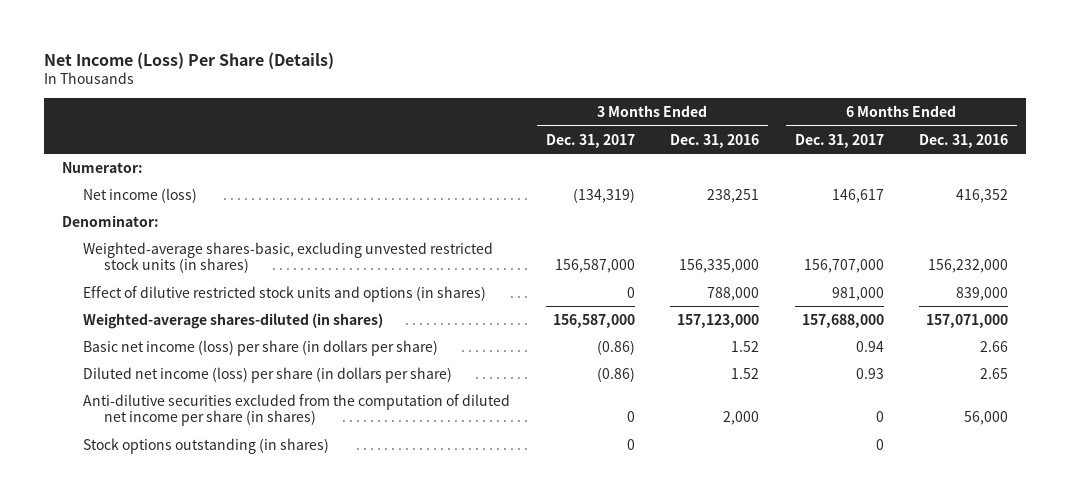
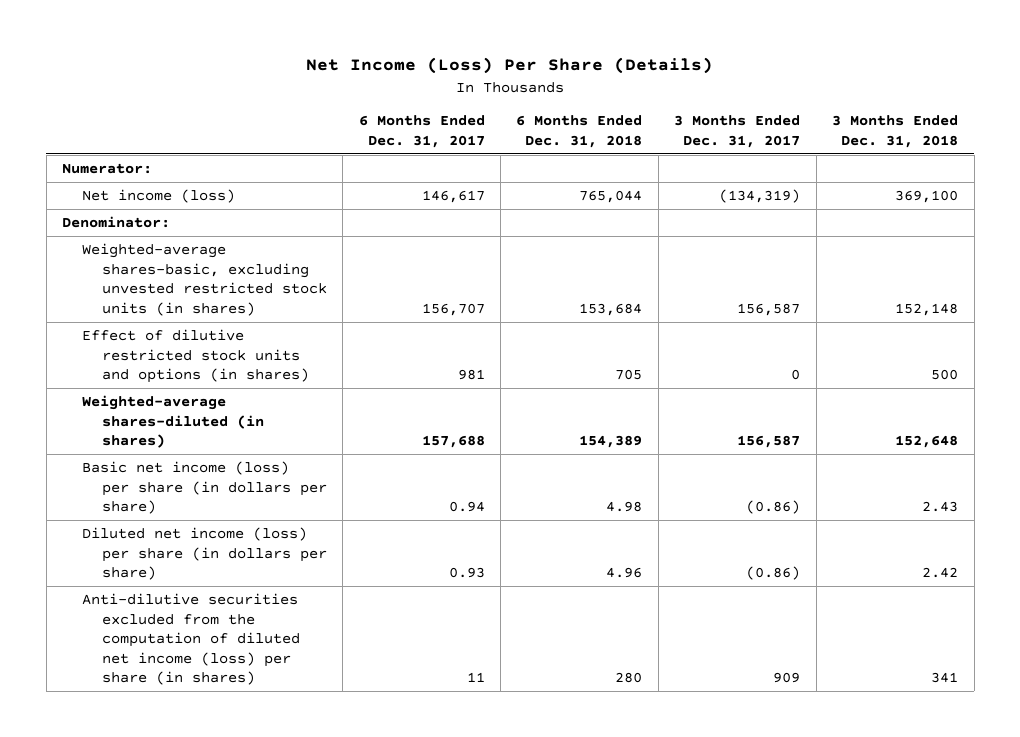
- | 3 Months Ended Dec. 31, 2017 | 3 Months Ended Dec. 31, 2016 | 6 Months Ended Dec. 31, 2017 | 6 Months Ended Dec. 31, 2016
+ | 6 Months Ended Dec. 31, 2017 | 6 Months Ended Dec. 31, 2018 | 3 Months Ended Dec. 31, 2017 | 3 Months Ended Dec. 31, 2018
- Weighted-average shares-basic, excluding unvested restricted stock units (in shares) | 156,587,000 | 156,335,000 | 156,707,000 | 156,232,000
- Effect of dilutive restricted stock units and options (in shares) | 0 | 788,000 | 981,000 | 839,000
- Weighted-average shares-diluted (in shares) | 156,587,000 | 157,123,000 | 157,688,000 | 157,071,000
+ Weighted-average shares-basic, excluding unvested restricted stock units (in shares) | 156,707 | 153,684 | 156,587 | 152,148
+ Effect of dilutive restricted stock units and options (in shares) | 981 | 705 | 0 | 500
+ Weighted-average shares-diluted (in shares) | 157,688 | 154,389 | 156,587 | 152,648
- Anti-dilutive securities excluded from the computation of diluted net income per share (in shares) | 0 | 2,000 | 0 | 56,000
- Stock options outstanding (in shares) | 0 | | 0 |
+ Anti-dilutive securities excluded from the computation of diluted net income (loss) per share (in shares) | 11 | 280 | 909 | 341

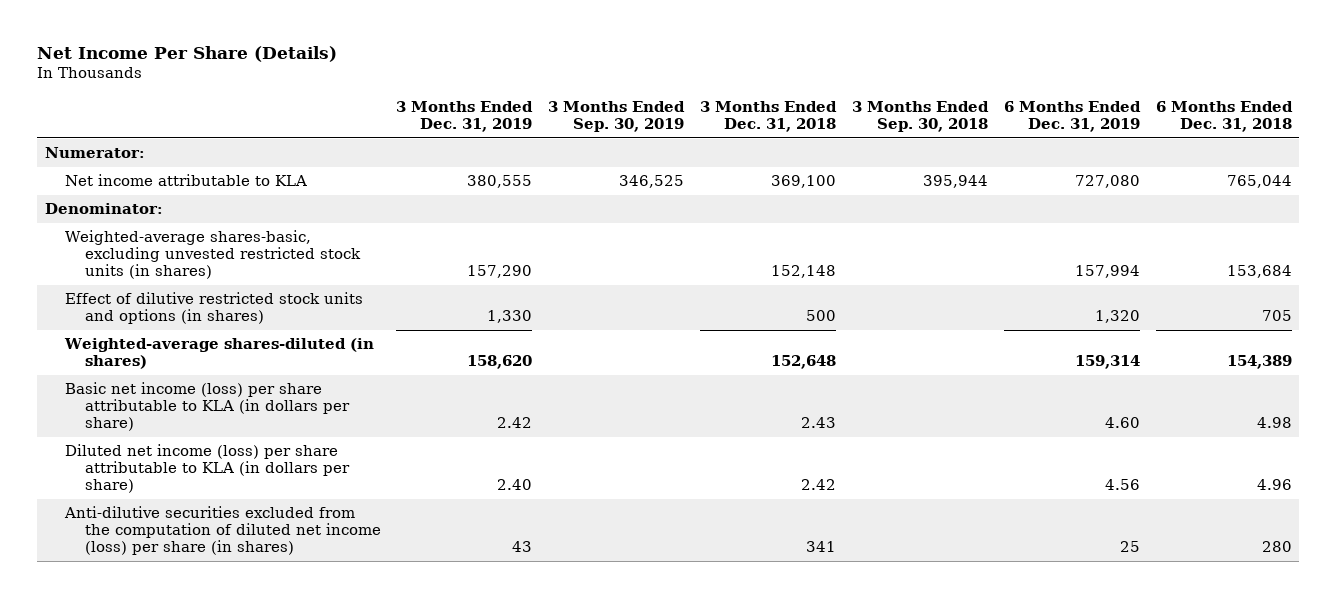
- Net Income (Loss) Per Share (Details)
+ Net Income Per Share (Details)
- | 6 Months Ended Dec. 31, 2017 | 6 Months Ended Dec. 31, 2018 | 3 Months Ended Dec. 31, 2017 | 3 Months Ended Dec. 31, 2018
+ | 3 Months Ended Dec. 31, 2019 | 3 Months Ended Sep. 30, 2019 | 3 Months Ended Dec. 31, 2018 | 3 Months Ended Sep. 30, 2018 | 6 Months Ended Dec. 31, 2019 | 6 Months Ended Dec. 31, 2018
- Net income (loss) | 146,617 | 765,044 | (134,319) | 369,100
+ Net income attributable to KLA | 380,555 | 346,525 | 369,100 | 395,944 | 727,080 | 765,044
- Basic net income (loss) per share (in dollars per share) | 0.94 | 4.98 | (0.86) | 2.43
- Diluted net income (loss) per share (in dollars per share) | 0.93 | 4.96 | (0.86) | 2.42
+ Basic net income (loss) per share attributable to KLA (in dollars per share) | 2.42 | | 2.43 | | 4.60 | 4.98
+ Diluted net income (loss) per share attributable to KLA (in dollars per share) | 2.40 | | 2.42 | | 4.56 | 4.96

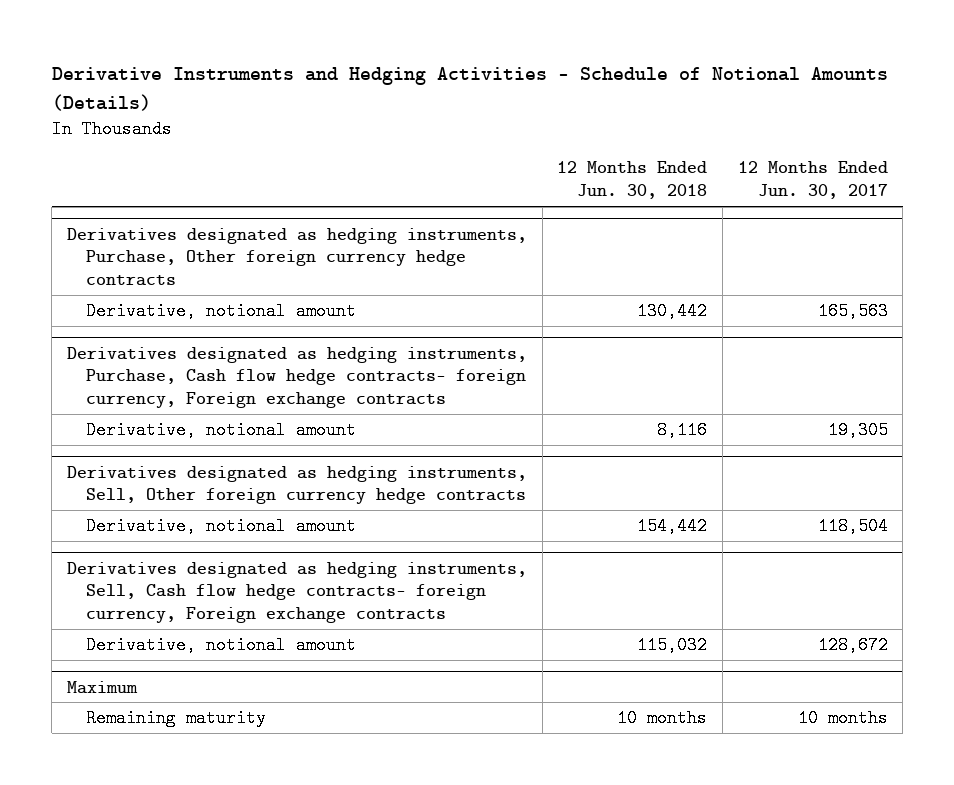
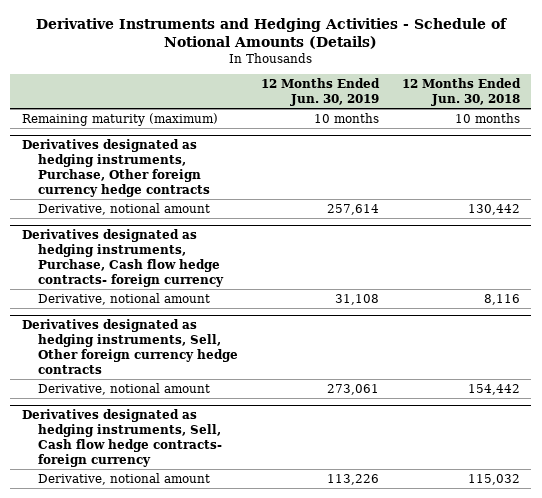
- | 12 Months Ended Jun. 30, 2018 | 12 Months Ended Jun. 30, 2017
+ | 12 Months Ended Jun. 30, 2019 | 12 Months Ended Jun. 30, 2018
+ Remaining maturity (maximum) | 10 months | 10 months
- Derivatives designated as hedging instruments, Purchase, Cash flow hedge contracts- foreign currency, Foreign exchange contracts
+ Derivatives designated as hedging instruments, Purchase, Cash flow hedge contracts- foreign currency
- Derivatives designated as hedging instruments, Sell, Cash flow hedge contracts- foreign currency, Foreign exchange contracts
+ Derivatives designated as hedging instruments, Sell, Cash flow hedge contracts- foreign currency
- Maximum
- Remaining maturity | 10 months | 10 months

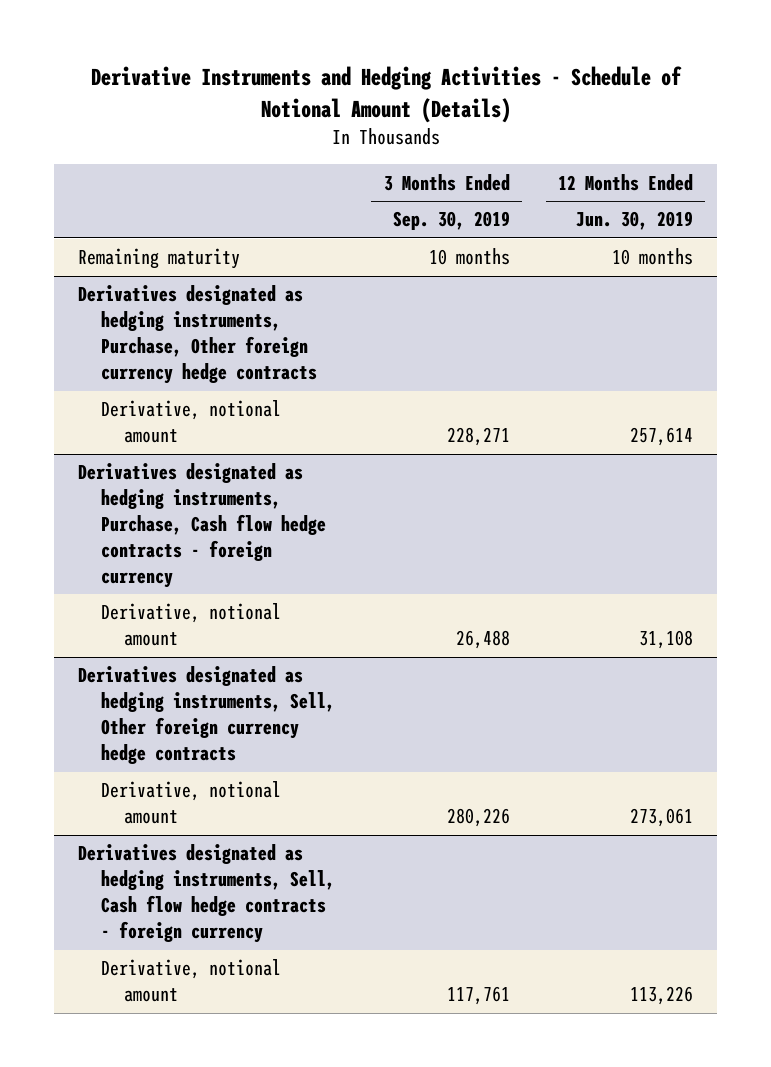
- Derivative Instruments and Hedging Activities - Schedule of Notional Amounts (Details)
+ Derivative Instruments and Hedging Activities - Schedule of Notional Amount (Details)
- | 12 Months Ended Jun. 30, 2019 | 12 Months Ended Jun. 30, 2018
+ | 3 Months Ended Sep. 30, 2019 | 12 Months Ended Jun. 30, 2019
- Remaining maturity (maximum) | 10 months | 10 months
+ Remaining maturity | 10 months | 10 months
- Derivatives designated as hedging instruments, Purchase, Cash flow hedge contracts- foreign currency
+ Derivatives designated as hedging instruments, Purchase, Cash flow hedge contracts - foreign currency
- Derivatives designated as hedging instruments, Sell, Cash flow hedge contracts- foreign currency
+ Derivatives designated as hedging instruments, Sell, Cash flow hedge contracts - foreign currency

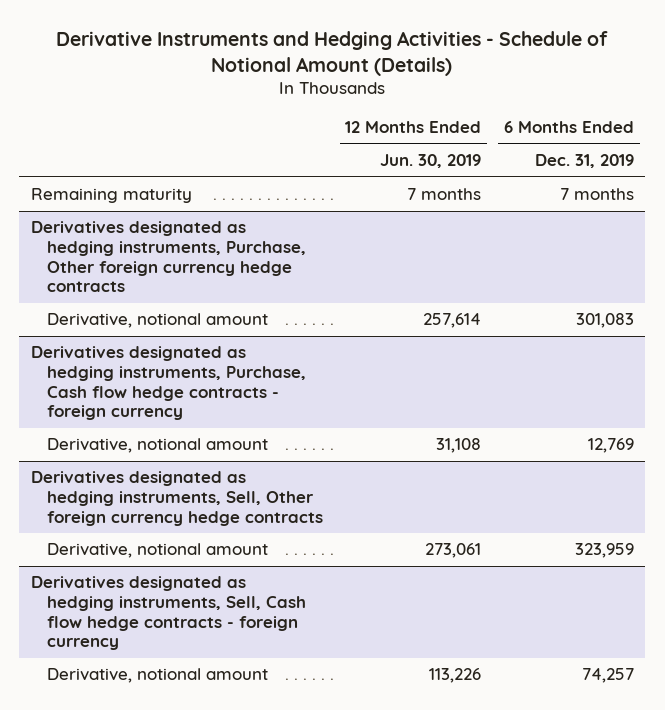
- | 3 Months Ended Sep. 30, 2019 | 12 Months Ended Jun. 30, 2019
+ | 12 Months Ended Jun. 30, 2019 | 6 Months Ended Dec. 31, 2019
- Remaining maturity | 10 months | 10 months
+ Remaining maturity | 7 months | 7 months

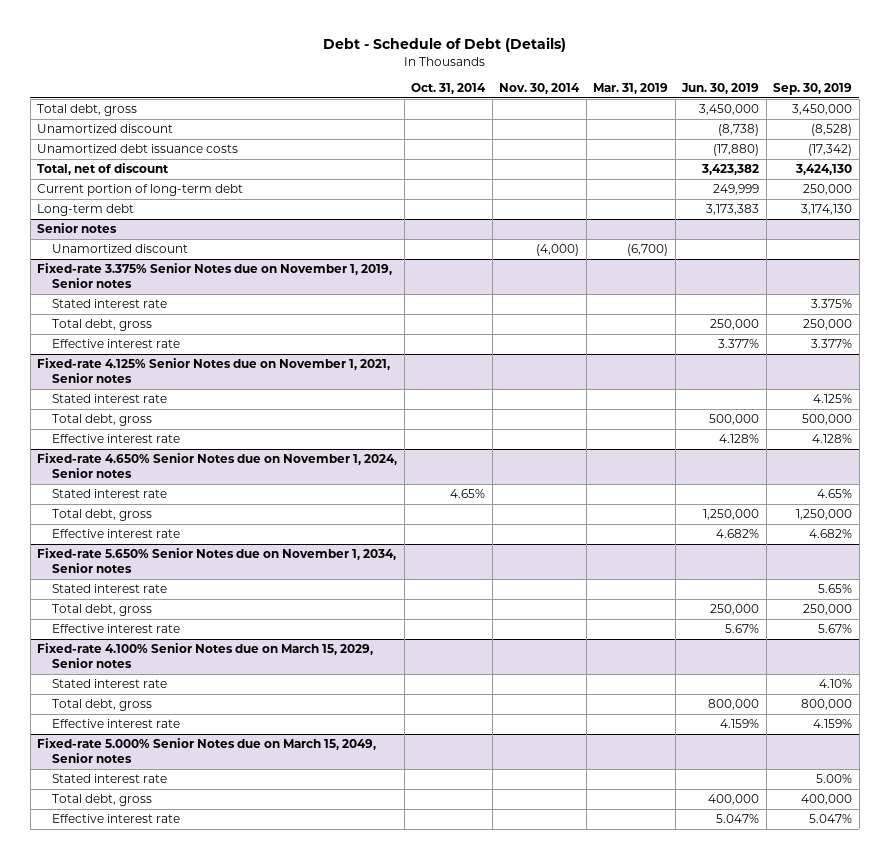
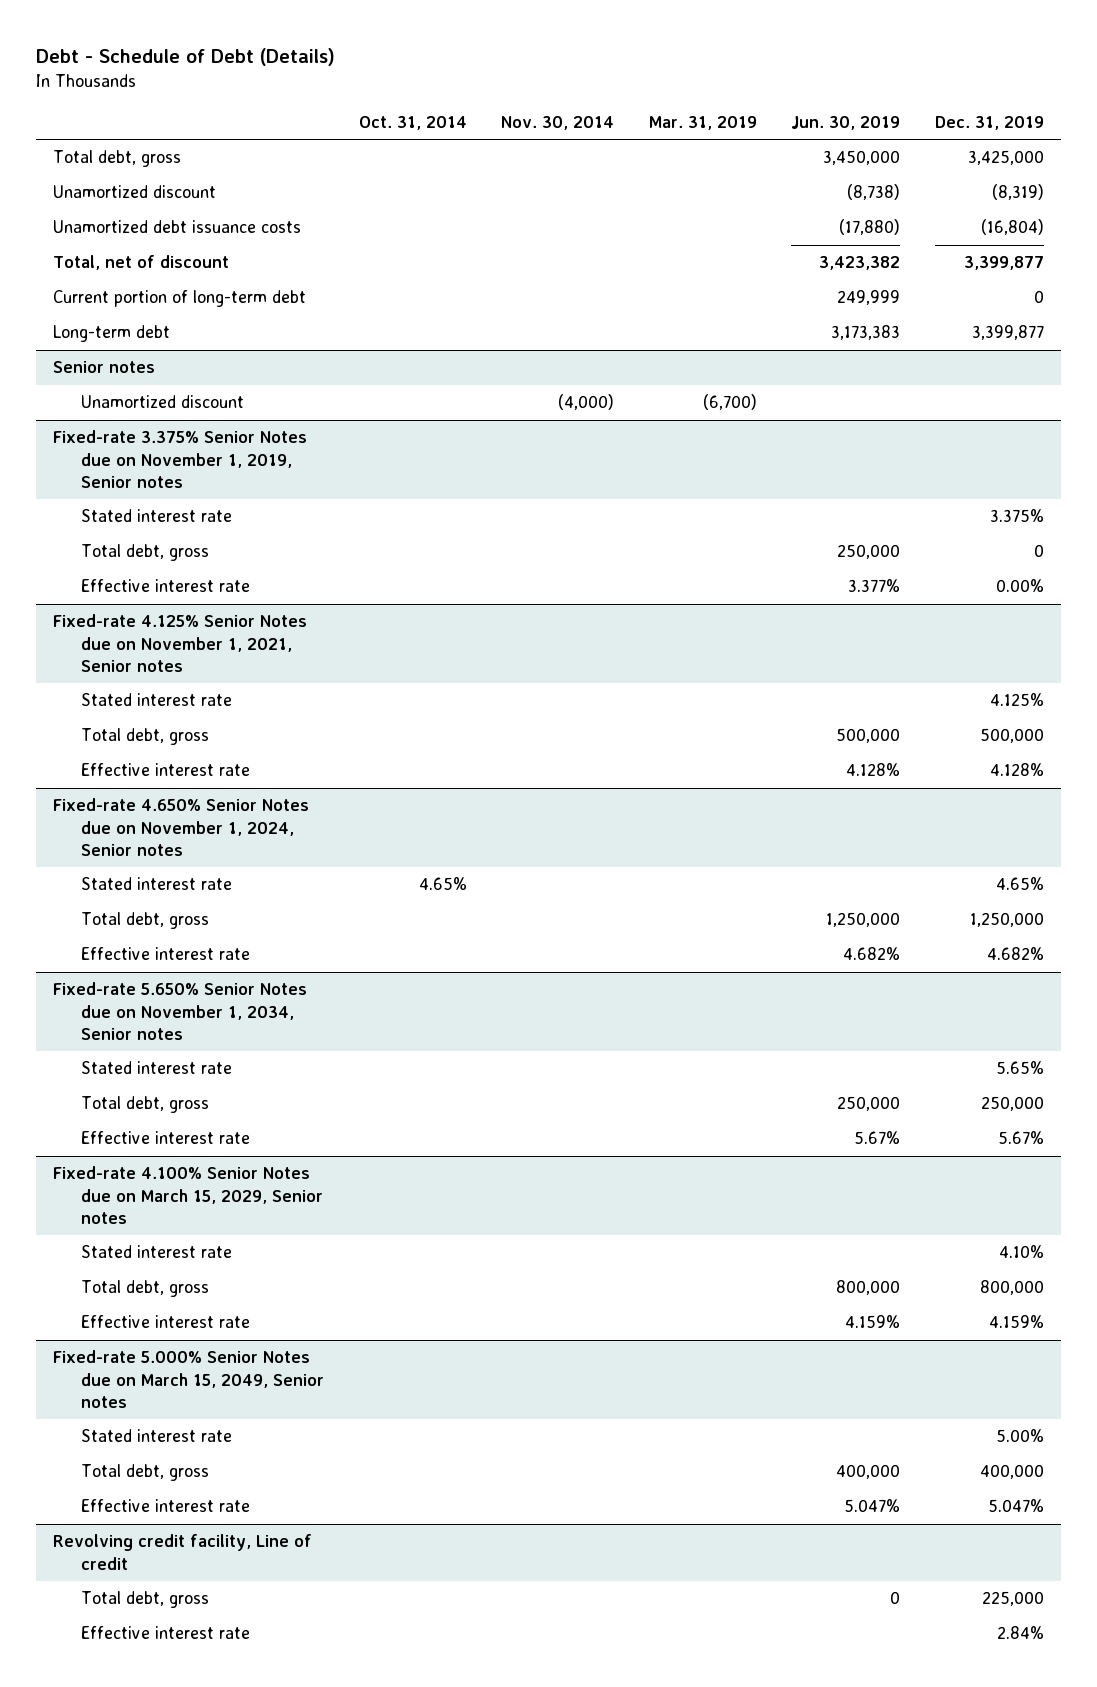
- | Oct. 31, 2014 | Nov. 30, 2014 | Mar. 31, 2019 | Jun. 30, 2019 | Sep. 30, 2019
+ | Oct. 31, 2014 | Nov. 30, 2014 | Mar. 31, 2019 | Jun. 30, 2019 | Dec. 31, 2019
+ Revolving credit facility, Line of credit
+ Total debt, gross | | | | 0 | 225,000
+ Effective interest rate | | | | | 2.84%

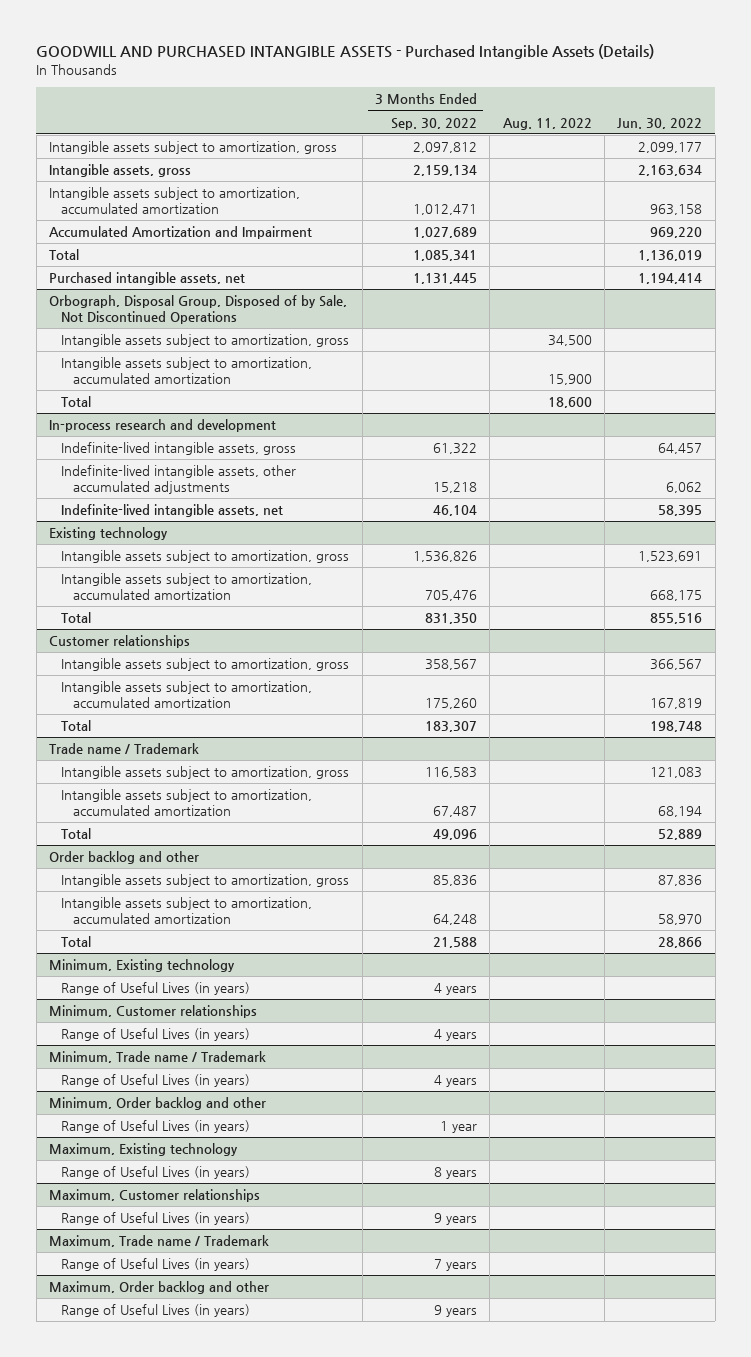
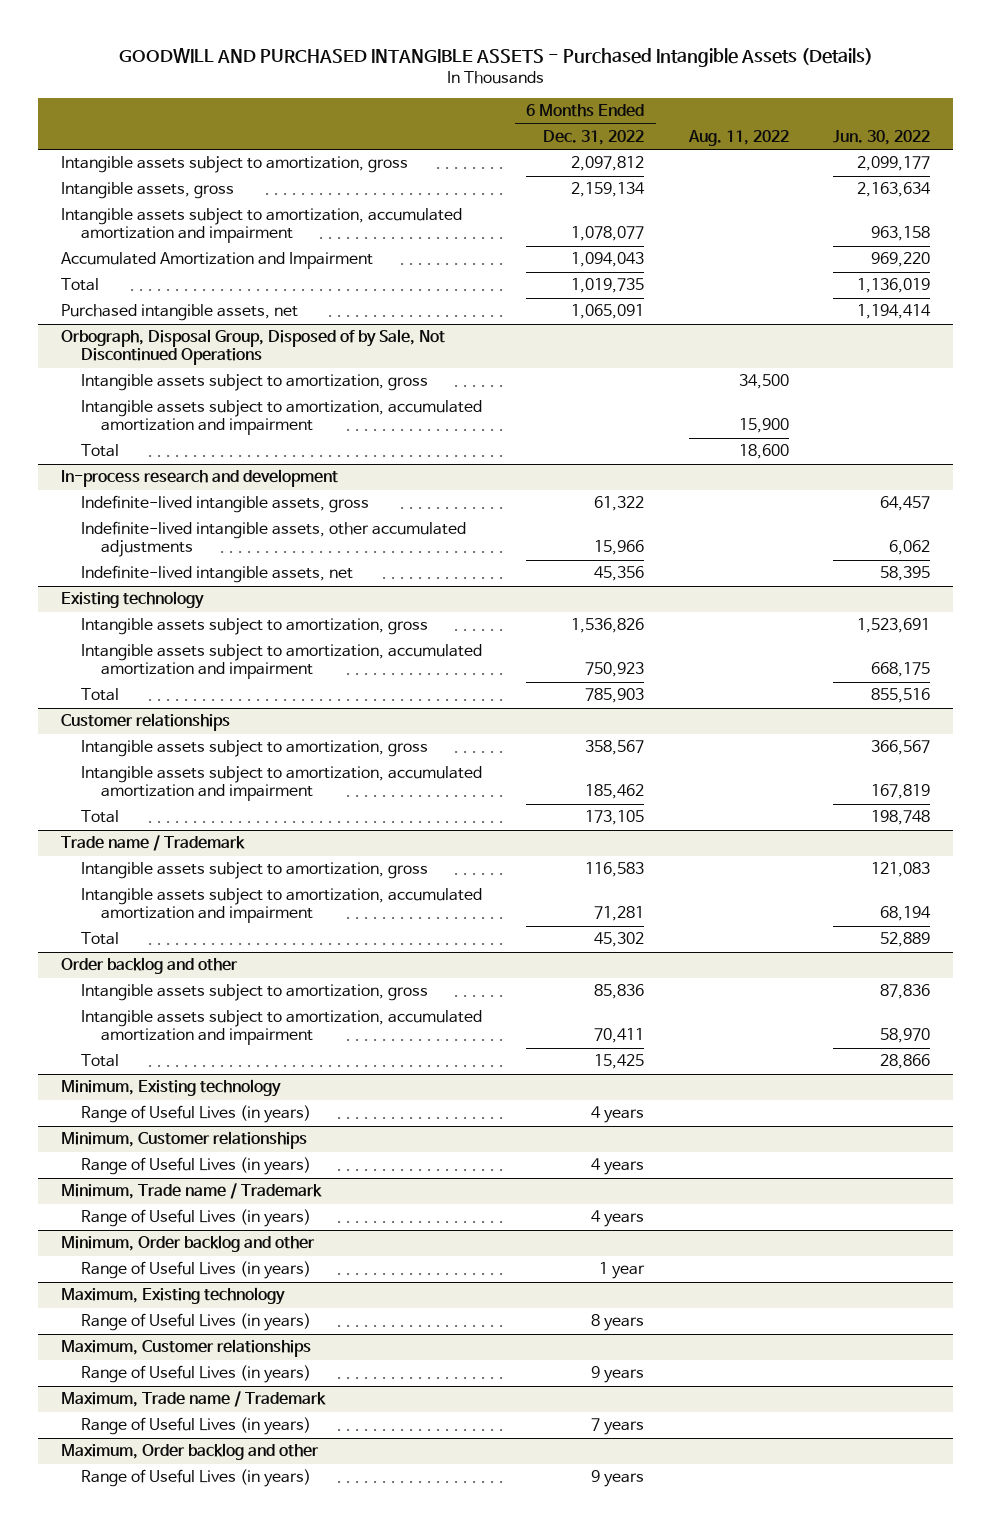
- | 3 Months Ended Sep. 30, 2022 | Aug. 11, 2022 | Jun. 30, 2022
+ | 6 Months Ended Dec. 31, 2022 | Aug. 11, 2022 | Jun. 30, 2022
- Intangible assets subject to amortization, accumulated amortization | 1,012,471 | | 963,158
+ Intangible assets subject to amortization, accumulated amortization and impairment | 1,078,077 | | 963,158
@ Orbograph, Disposal Group, Disposed of by Sale, Not Discontinued Operations
- Intangible assets subject to amortization, accumulated amortization | | 15,900 |
+ Intangible assets subject to amortization, accumulated amortization and impairment | | 15,900 |
@ Existing technology
- Intangible assets subject to amortization, accumulated amortization | 705,476 | | 668,175
+ Intangible assets subject to amortization, accumulated amortization and impairment | 750,923 | | 668,175
@ Customer relationships
- Intangible assets subject to amortization, accumulated amortization | 175,260 | | 167,819
+ Intangible assets subject to amortization, accumulated amortization and impairment | 185,462 | | 167,819
@ Trade name / Trademark
- Intangible assets subject to amortization, accumulated amortization | 67,487 | | 68,194
+ Intangible assets subject to amortization, accumulated amortization and impairment | 71,281 | | 68,194
@ Order backlog and other
- Intangible assets subject to amortization, accumulated amortization | 64,248 | | 58,970
+ Intangible assets subject to amortization, accumulated amortization and impairment | 70,411 | | 58,970

